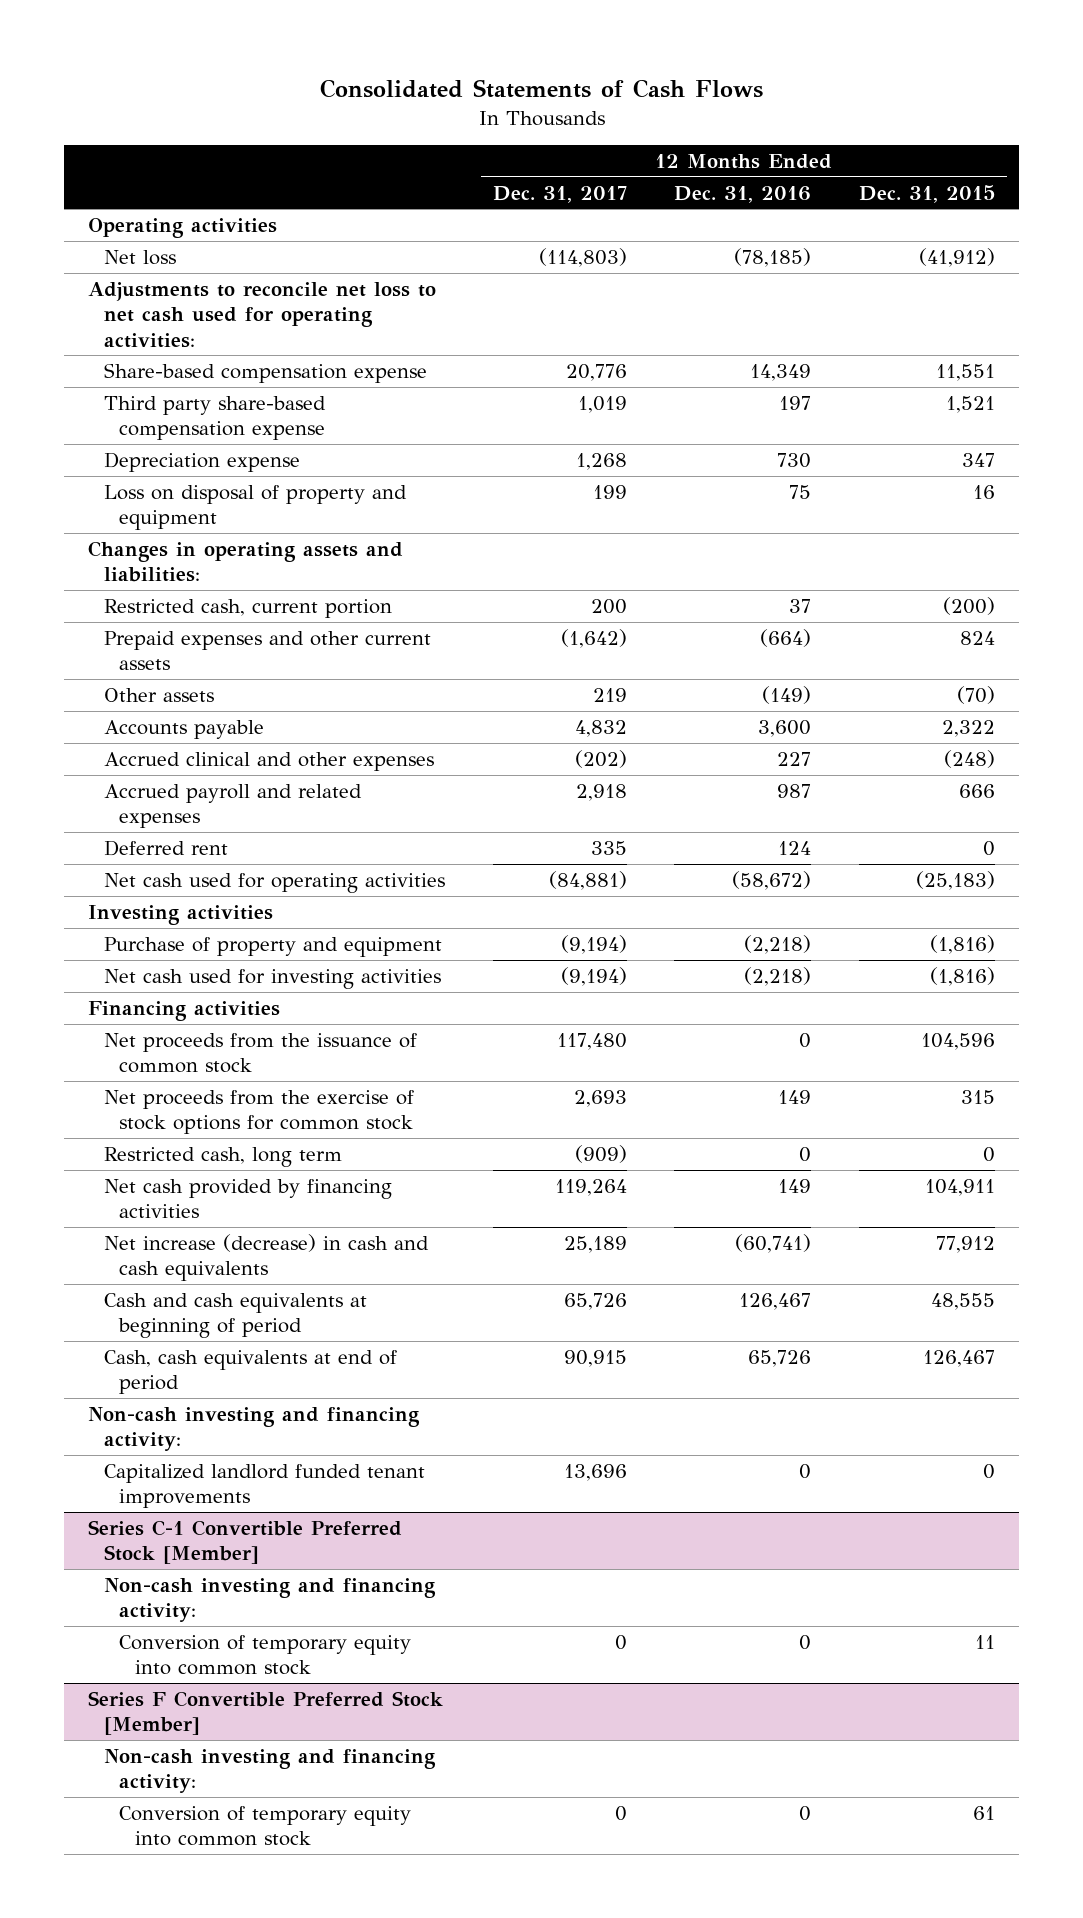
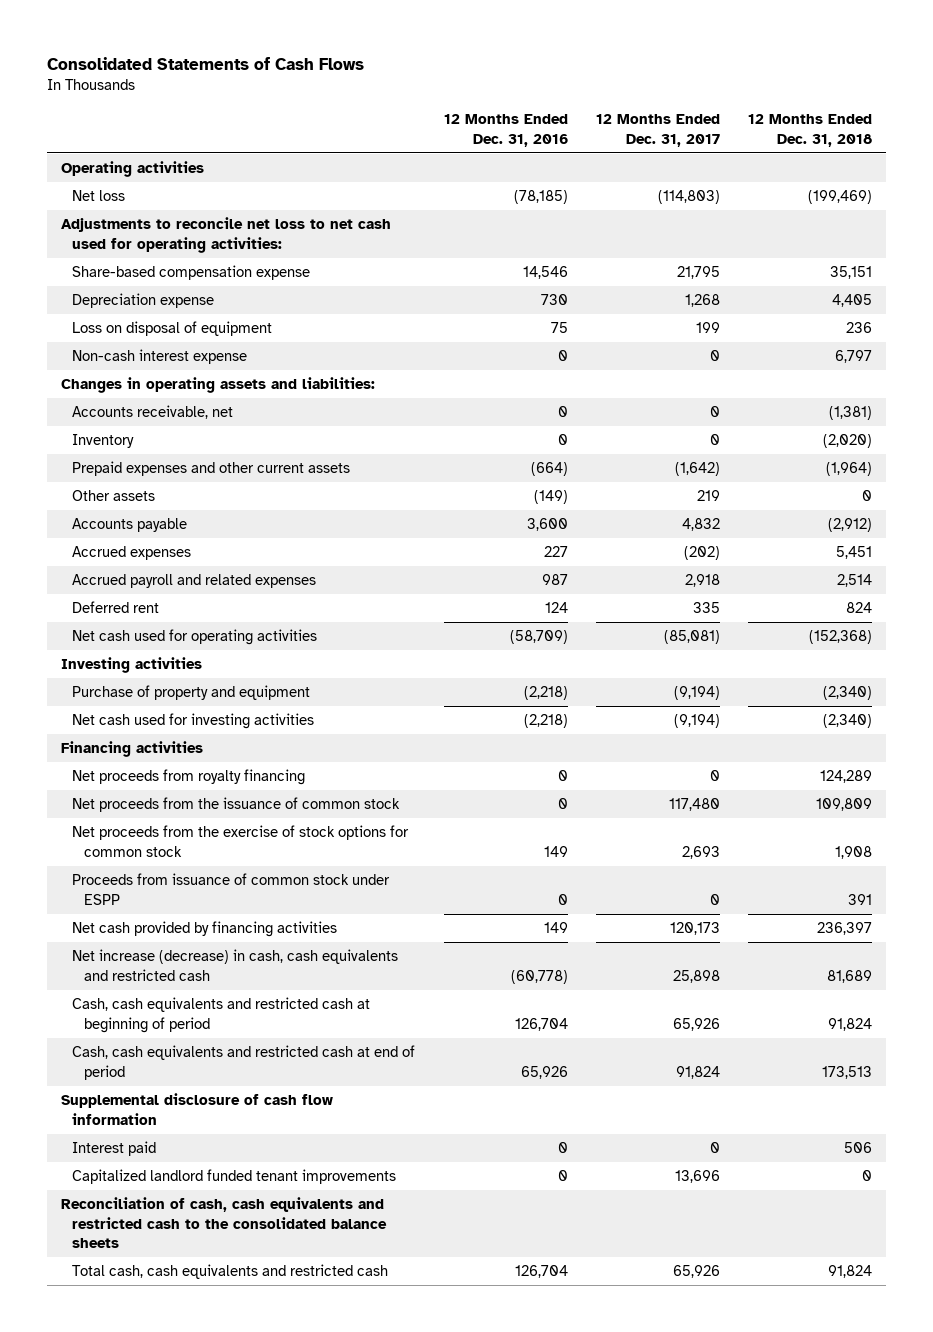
- | 12 Months Ended Dec. 31, 2017 | 12 Months Ended Dec. 31, 2016 | 12 Months Ended Dec. 31, 2015
+ | 12 Months Ended Dec. 31, 2016 | 12 Months Ended Dec. 31, 2017 | 12 Months Ended Dec. 31, 2018
- Share-based compensation expense | 20,776 | 14,349 | 11,551
- Third party share-based compensation expense | 1,019 | 197 | 1,521
+ Share-based compensation expense | 14,546 | 21,795 | 35,151
- Loss on disposal of property and equipment | 199 | 75 | 16
+ Loss on disposal of equipment | 75 | 199 | 236
+ Non-cash interest expense | 0 | 0 | 6,797
- Restricted cash, current portion | 200 | 37 | (200)
+ Accounts receivable, net | 0 | 0 | (1,381)
+ Inventory | 0 | 0 | (2,020)
- Accrued clinical and other expenses | (202) | 227 | (248)
+ Accrued expenses | 227 | (202) | 5,451
- Net cash used for operating activities | (84,881) | (58,672) | (25,183)
+ Net cash used for operating activities | (58,709) | (85,081) | (152,368)
+ Net proceeds from royalty financing | 0 | 0 | 124,289
- Restricted cash, long term | (909) | 0 | 0
- Net cash provided by financing activities | 119,264 | 149 | 104,911
- Net increase (decrease) in cash and cash equivalents | 25,189 | (60,741) | 77,912
- Cash and cash equivalents at beginning of period | 65,726 | 126,467 | 48,555
- Cash, cash equivalents at end of period | 90,915 | 65,726 | 126,467
- Non-cash investing and financing activity:
+ Proceeds from issuance of common stock under ESPP | 0 | 0 | 391
+ Net cash provided by financing activities | 149 | 120,173 | 236,397
+ Net increase (decrease) in cash, cash equivalents and restricted cash | (60,778) | 25,898 | 81,689
+ Cash, cash equivalents and restricted cash at beginning of period | 126,704 | 65,926 | 91,824
+ Cash, cash equivalents and restricted cash at end of period | 65,926 | 91,824 | 173,513
+ Supplemental disclosure of cash flow information
+ Interest paid | 0 | 0 | 506
- Series C-1 Convertible Preferred Stock [Member]
- Non-cash investing and financing activity:
- Conversion of temporary equity into common stock | 0 | 0 | 11
- Series F Convertible Preferred Stock [Member]
- Non-cash investing and financing activity:
- Conversion of temporary equity into common stock | 0 | 0 | 61
+ Reconciliation of cash, cash equivalents and restricted cash to the consolidated balance sheets
+ Total cash, cash equivalents and restricted cash | 126,704 | 65,926 | 91,824

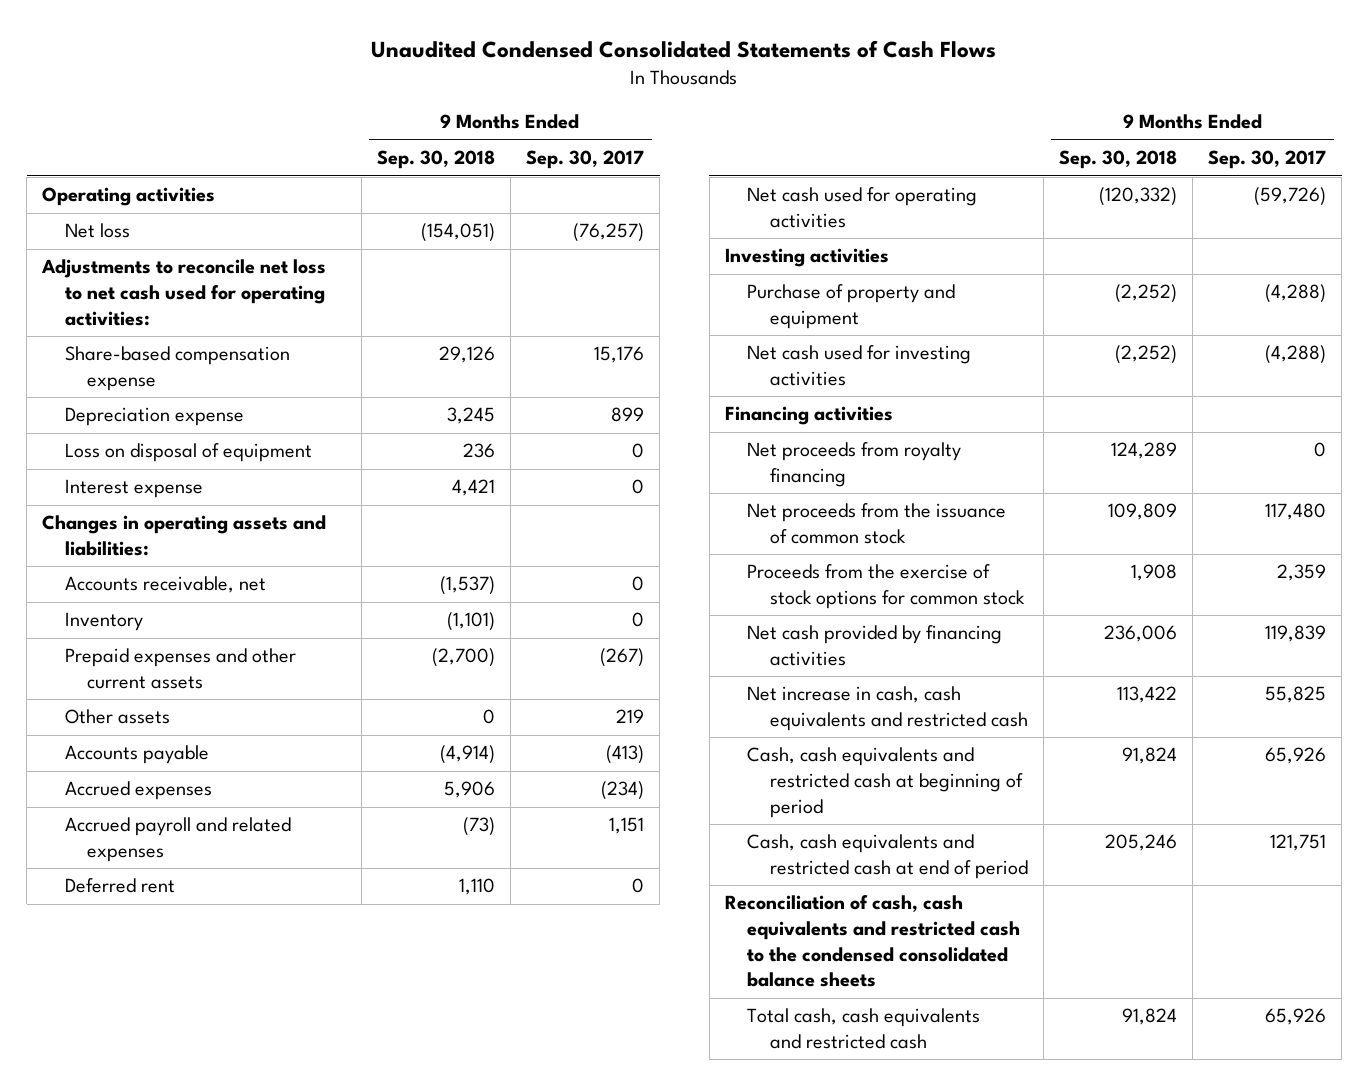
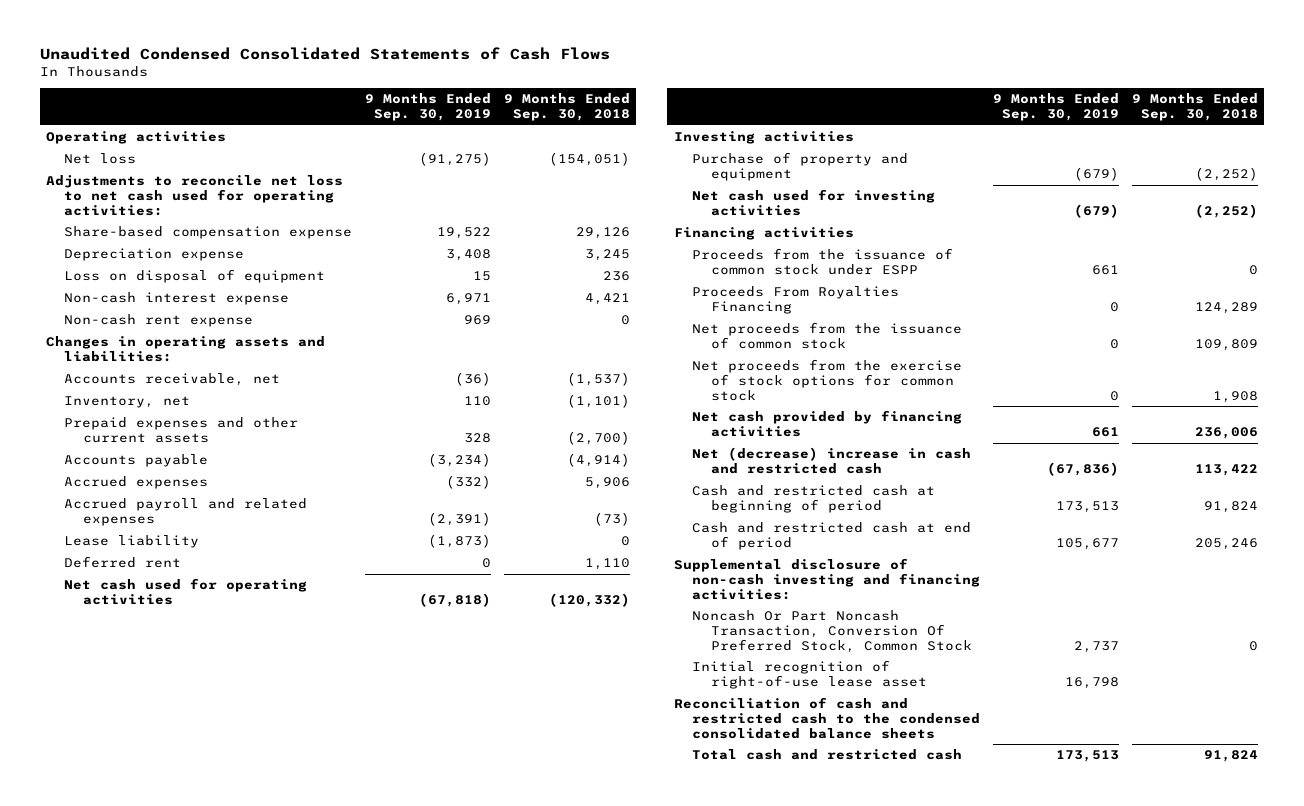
- | 9 Months Ended Sep. 30, 2018 | 9 Months Ended Sep. 30, 2017
+ | 9 Months Ended Sep. 30, 2019 | 9 Months Ended Sep. 30, 2018
- Interest expense | 4,421 | 0
+ Non-cash interest expense | 6,971 | 4,421
+ Non-cash rent expense | 969 | 0
- Inventory | (1,101) | 0
+ Inventory, net | 110 | (1,101)
- Other assets | 0 | 219
+ Lease liability | (1,873) | 0
- Net proceeds from royalty financing | 124,289 | 0
+ Proceeds from the issuance of common stock under ESPP | 661 | 0
+ Proceeds From Royalties Financing | 0 | 124,289
- Proceeds from the exercise of stock options for common stock | 1,908 | 2,359
+ Net proceeds from the exercise of stock options for common stock | 0 | 1,908
- Net increase in cash, cash equivalents and restricted cash | 113,422 | 55,825
- Cash, cash equivalents and restricted cash at beginning of period | 91,824 | 65,926
- Cash, cash equivalents and restricted cash at end of period | 205,246 | 121,751
- Reconciliation of cash, cash equivalents and restricted cash to the condensed consolidated balance sheets
- Total cash, cash equivalents and restricted cash | 91,824 | 65,926
+ Net (decrease) increase in cash and restricted cash | (67,836) | 113,422
+ Cash and restricted cash at beginning of period | 173,513 | 91,824
+ Cash and restricted cash at end of period | 105,677 | 205,246
+ Supplemental disclosure of non-cash investing and financing activities:
+ Noncash Or Part Noncash Transaction, Conversion Of Preferred Stock, Common Stock | 2,737 | 0
+ Initial recognition of right-of-use lease asset | 16,798 |
+ Reconciliation of cash and restricted cash to the condensed consolidated balance sheets
+ Total cash and restricted cash | 173,513 | 91,824

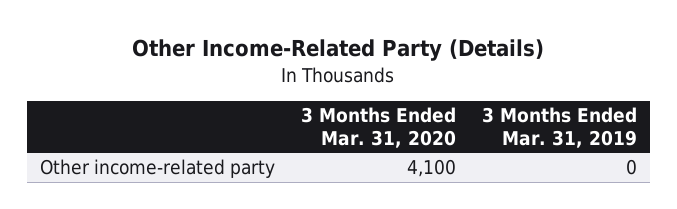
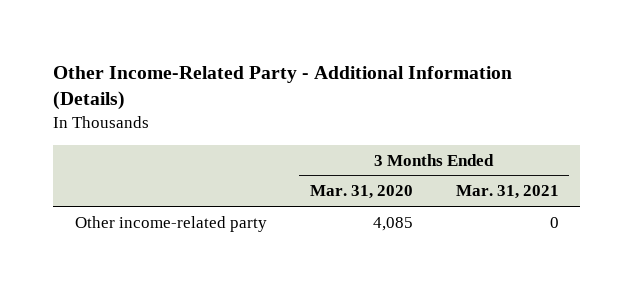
- Other Income-Related Party (Details)
+ Other Income-Related Party - Additional Information (Details)
- | 3 Months Ended Mar. 31, 2020 | 3 Months Ended Mar. 31, 2019
+ | 3 Months Ended Mar. 31, 2020 | 3 Months Ended Mar. 31, 2021
- Other income-related party | 4,100 | 0
+ Other income-related party | 4,085 | 0

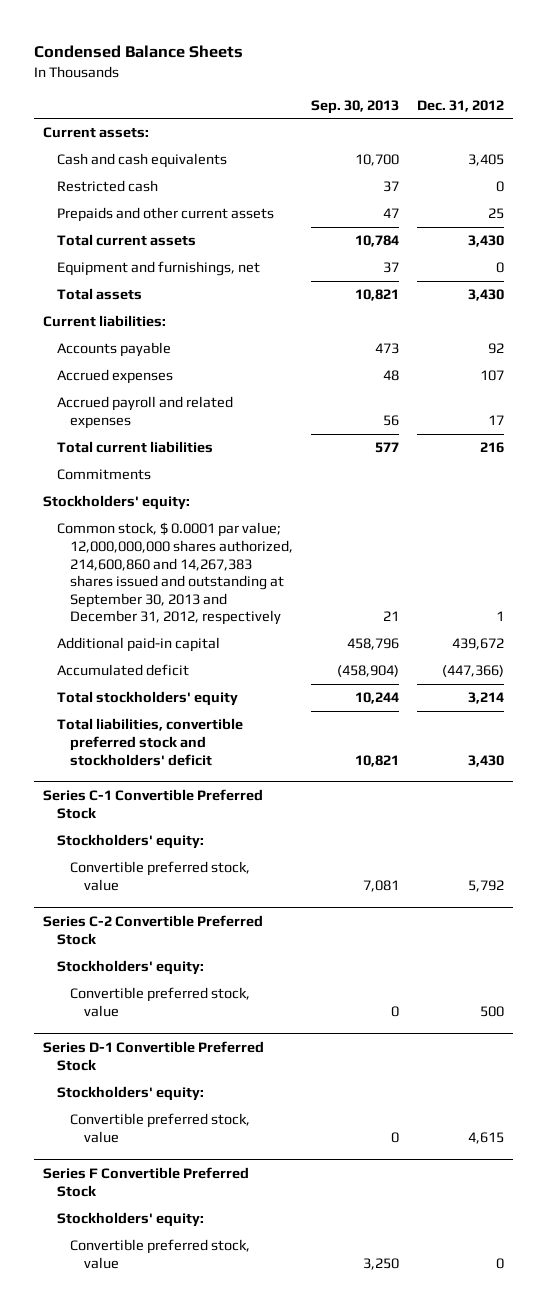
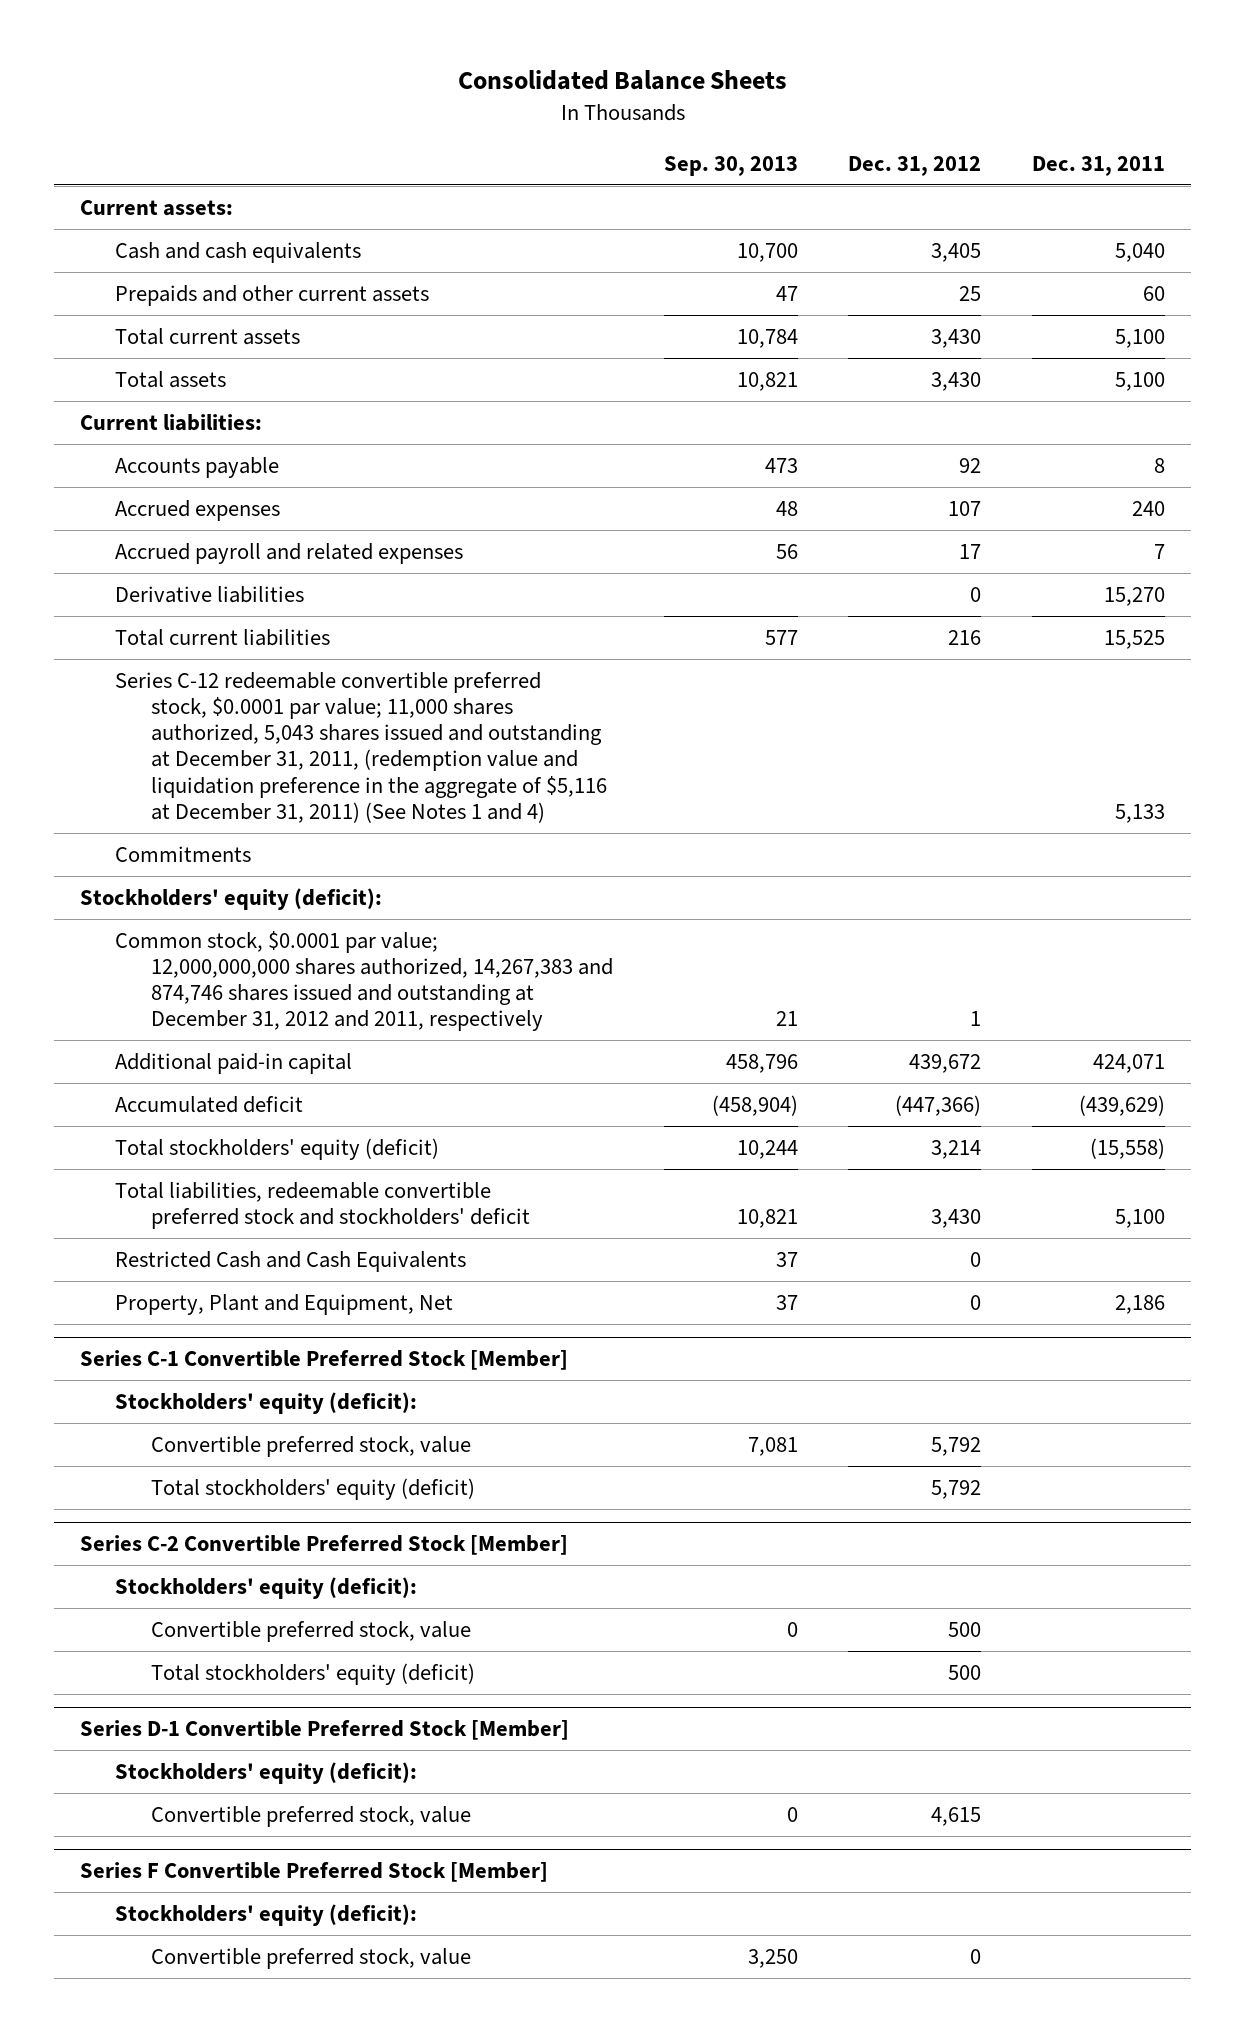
- Condensed Balance Sheets
+ Consolidated Balance Sheets
- | Sep. 30, 2013 | Dec. 31, 2012
+ | Sep. 30, 2013 | Dec. 31, 2012 | Dec. 31, 2011
- Restricted cash | 37 | 0
- Equipment and furnishings, net | 37 | 0
+ Derivative liabilities | | 0 | 15,270
+ Series C-12 redeemable convertible preferred stock, $0.0001 par value; 11,000 shares authorized, 5,043 shares issued and outstanding at December 31, 2011, (redemption value and liquidation preference in the aggregate of $5,116 at December 31, 2011) (See Notes 1 and 4) | | | 5,133
- Stockholders' equity:
- Common stock, $ 0.0001 par value; 12,000,000,000 shares authorized, 214,600,860 and 14,267,383 shares issued and outstanding at September 30, 2013 and December 31, 2012, respectively | 21 | 1
+ Stockholders' equity (deficit):
+ Common stock, $0.0001 par value; 12,000,000,000 shares authorized, 14,267,383 and 874,746 shares issued and outstanding at December 31, 2012 and 2011, respectively | 21 | 1 |
- Total stockholders' equity | 10,244 | 3,214
- Total liabilities, convertible preferred stock and stockholders' deficit | 10,821 | 3,430
- Series C-1 Convertible Preferred Stock
- Stockholders' equity:
+ Total stockholders' equity (deficit) | 10,244 | 3,214 | (15,558)
+ Total liabilities, redeemable convertible preferred stock and stockholders' deficit | 10,821 | 3,430 | 5,100
+ Restricted Cash and Cash Equivalents | 37 | 0 |
+ Property, Plant and Equipment, Net | 37 | 0 | 2,186
+ Series C-1 Convertible Preferred Stock [Member]
+ Stockholders' equity (deficit):
- Series C-2 Convertible Preferred Stock
- Stockholders' equity:
+ Total stockholders' equity (deficit) | | 5,792 |
+ Series C-2 Convertible Preferred Stock [Member]
+ Stockholders' equity (deficit):
- Series D-1 Convertible Preferred Stock
- Stockholders' equity:
+ Total stockholders' equity (deficit) | | 500 |
+ Series D-1 Convertible Preferred Stock [Member]
+ Stockholders' equity (deficit):
- Series F Convertible Preferred Stock
- Stockholders' equity:
+ Series F Convertible Preferred Stock [Member]
+ Stockholders' equity (deficit):

